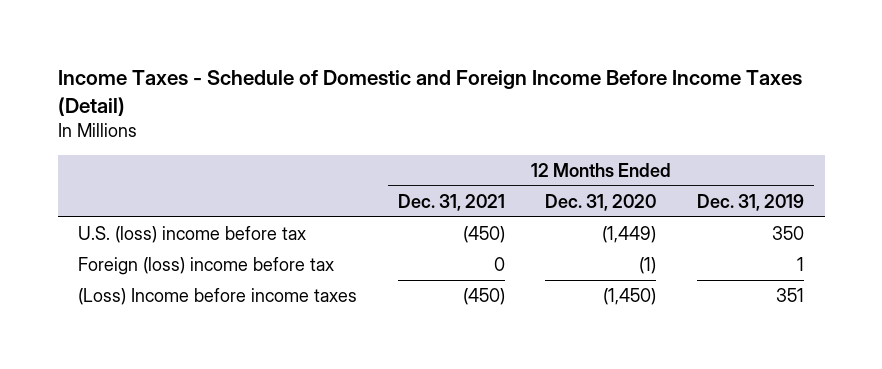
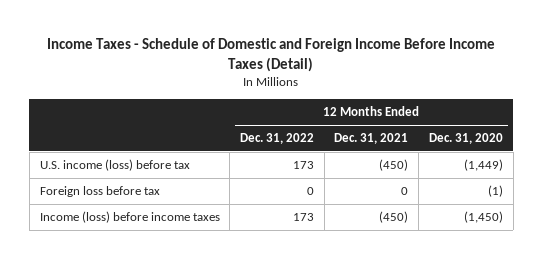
- | 12 Months Ended Dec. 31, 2021 | 12 Months Ended Dec. 31, 2020 | 12 Months Ended Dec. 31, 2019
+ | 12 Months Ended Dec. 31, 2022 | 12 Months Ended Dec. 31, 2021 | 12 Months Ended Dec. 31, 2020
- U.S. (loss) income before tax | (450) | (1,449) | 350
- Foreign (loss) income before tax | 0 | (1) | 1
- (Loss) Income before income taxes | (450) | (1,450) | 351
+ U.S. income (loss) before tax | 173 | (450) | (1,449)
+ Foreign loss before tax | 0 | 0 | (1)
+ Income (loss) before income taxes | 173 | (450) | (1,450)

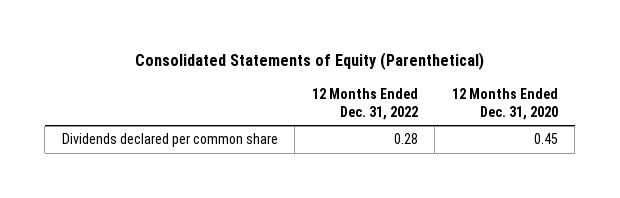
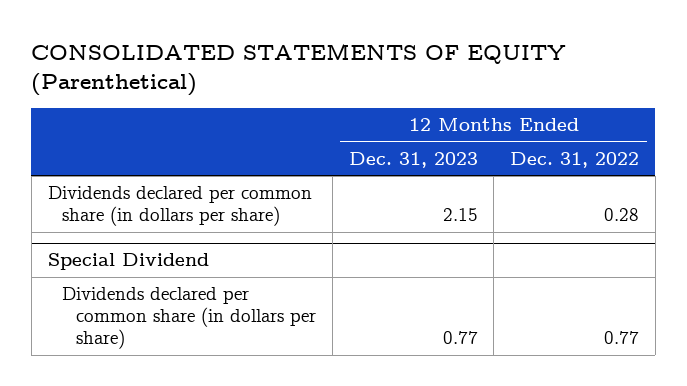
- Consolidated Statements of Equity (Parenthetical)
+ CONSOLIDATED STATEMENTS OF EQUITY (Parenthetical)
- | 12 Months Ended Dec. 31, 2022 | 12 Months Ended Dec. 31, 2020
+ | 12 Months Ended Dec. 31, 2023 | 12 Months Ended Dec. 31, 2022
- Dividends declared per common share | 0.28 | 0.45
+ Dividends declared per common share (in dollars per share) | 2.15 | 0.28
+ Special Dividend
+ Dividends declared per common share (in dollars per share) | 0.77 | 0.77

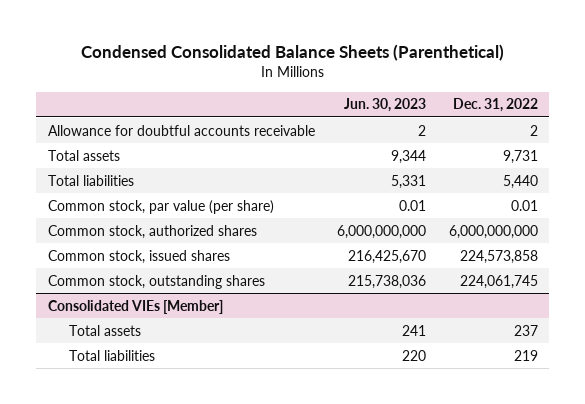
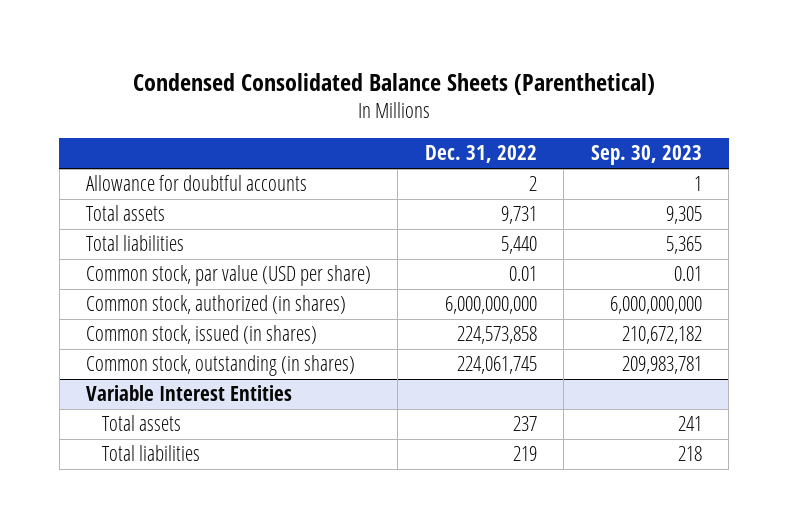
- | Jun. 30, 2023 | Dec. 31, 2022
+ | Dec. 31, 2022 | Sep. 30, 2023
- Allowance for doubtful accounts receivable | 2 | 2
+ Allowance for doubtful accounts | 2 | 1
- Common stock, par value (per share) | 0.01 | 0.01
- Common stock, authorized shares | 6,000,000,000 | 6,000,000,000
- Common stock, issued shares | 216,425,670 | 224,573,858
- Common stock, outstanding shares | 215,738,036 | 224,061,745
- Consolidated VIEs [Member]
+ Common stock, par value (USD per share) | 0.01 | 0.01
+ Common stock, authorized (in shares) | 6,000,000,000 | 6,000,000,000
+ Common stock, issued (in shares) | 224,573,858 | 210,672,182
+ Common stock, outstanding (in shares) | 224,061,745 | 209,983,781
+ Variable Interest Entities

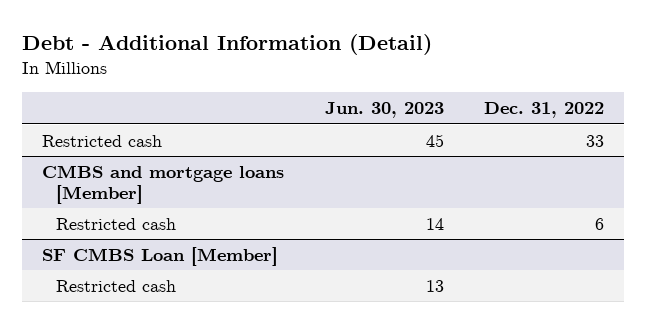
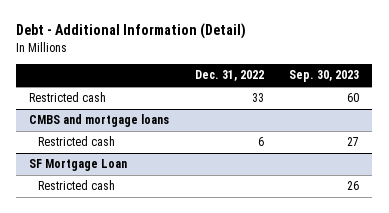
- | Jun. 30, 2023 | Dec. 31, 2022
+ | Dec. 31, 2022 | Sep. 30, 2023
- CMBS and mortgage loans [Member]
+ CMBS and mortgage loans
- SF CMBS Loan [Member]
+ SF Mortgage Loan

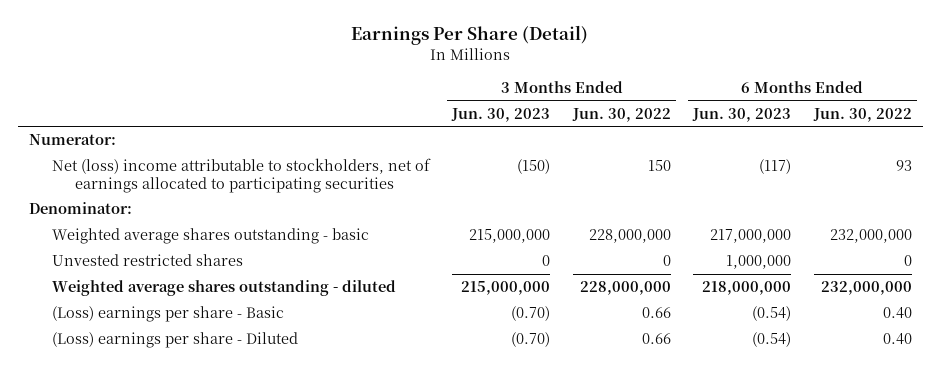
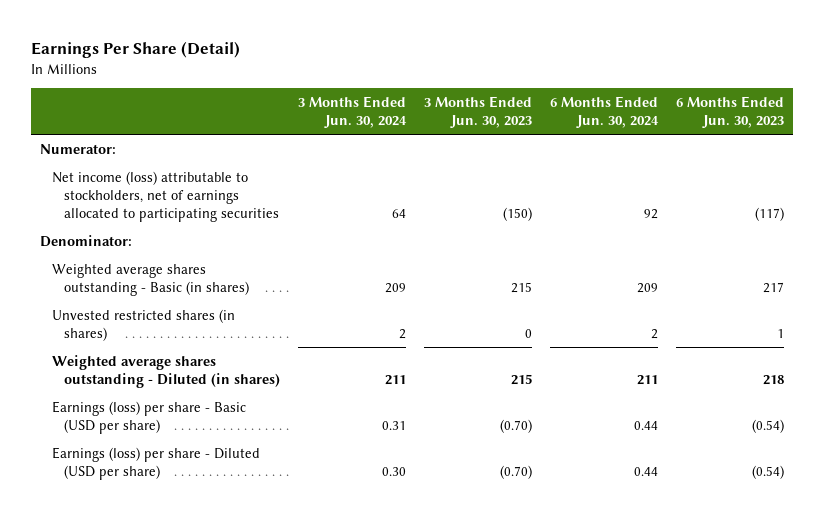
- | 3 Months Ended Jun. 30, 2023 | 3 Months Ended Jun. 30, 2022 | 6 Months Ended Jun. 30, 2023 | 6 Months Ended Jun. 30, 2022
+ | 3 Months Ended Jun. 30, 2024 | 3 Months Ended Jun. 30, 2023 | 6 Months Ended Jun. 30, 2024 | 6 Months Ended Jun. 30, 2023
- Net (loss) income attributable to stockholders, net of earnings allocated to participating securities | (150) | 150 | (117) | 93
+ Net income (loss) attributable to stockholders, net of earnings allocated to participating securities | 64 | (150) | 92 | (117)
- Weighted average shares outstanding - basic | 215,000,000 | 228,000,000 | 217,000,000 | 232,000,000
- Unvested restricted shares | 0 | 0 | 1,000,000 | 0
- Weighted average shares outstanding - diluted | 215,000,000 | 228,000,000 | 218,000,000 | 232,000,000
- (Loss) earnings per share - Basic | (0.70) | 0.66 | (0.54) | 0.40
- (Loss) earnings per share - Diluted | (0.70) | 0.66 | (0.54) | 0.40
+ Weighted average shares outstanding - Basic (in shares) | 209 | 215 | 209 | 217
+ Unvested restricted shares (in shares) | 2 | 0 | 2 | 1
+ Weighted average shares outstanding - Diluted (in shares) | 211 | 215 | 211 | 218
+ Earnings (loss) per share - Basic (USD per share) | 0.31 | (0.70) | 0.44 | (0.54)
+ Earnings (loss) per share - Diluted (USD per share) | 0.30 | (0.70) | 0.44 | (0.54)

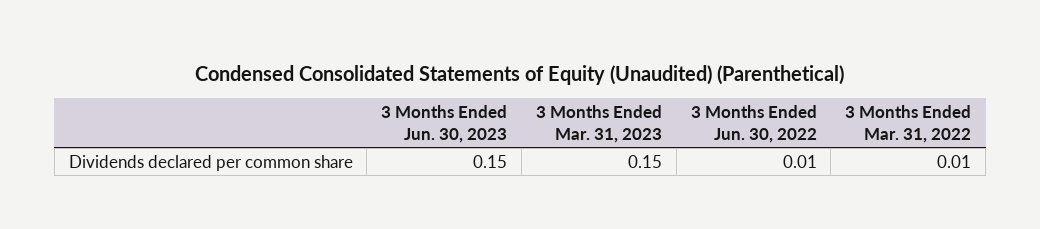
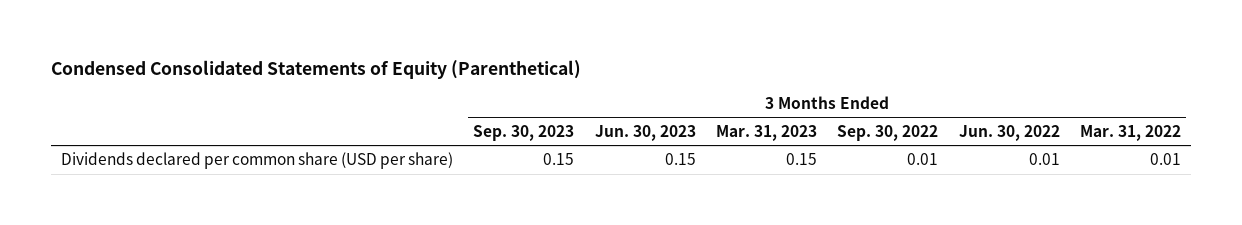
- Condensed Consolidated Statements of Equity (Unaudited) (Parenthetical)
+ Condensed Consolidated Statements of Equity (Parenthetical)
- | 3 Months Ended Jun. 30, 2023 | 3 Months Ended Mar. 31, 2023 | 3 Months Ended Jun. 30, 2022 | 3 Months Ended Mar. 31, 2022
+ | 3 Months Ended Sep. 30, 2023 | 3 Months Ended Jun. 30, 2023 | 3 Months Ended Mar. 31, 2023 | 3 Months Ended Sep. 30, 2022 | 3 Months Ended Jun. 30, 2022 | 3 Months Ended Mar. 31, 2022
- Dividends declared per common share | 0.15 | 0.15 | 0.01 | 0.01
+ Dividends declared per common share (USD per share) | 0.15 | 0.15 | 0.15 | 0.01 | 0.01 | 0.01

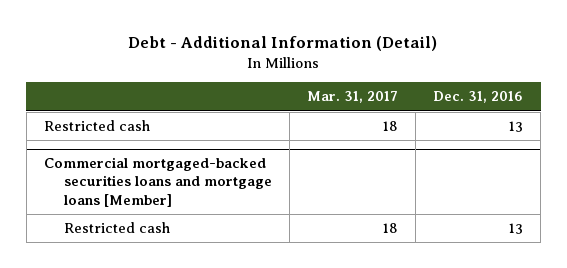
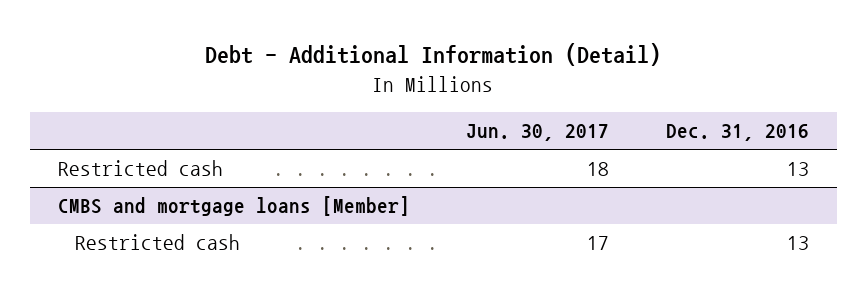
- | Mar. 31, 2017 | Dec. 31, 2016
+ | Jun. 30, 2017 | Dec. 31, 2016
- Commercial mortgaged-backed securities loans and mortgage loans [Member]
+ CMBS and mortgage loans [Member]

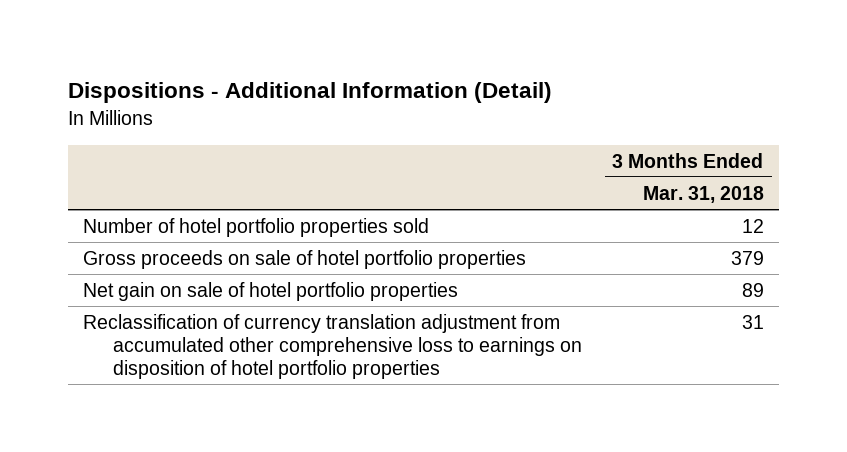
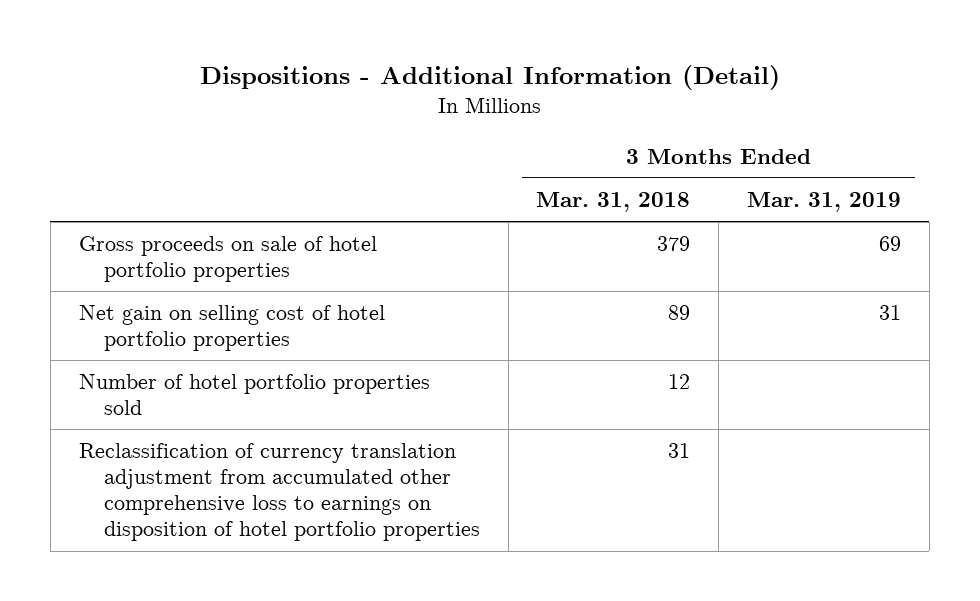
- | 3 Months Ended Mar. 31, 2018
+ | 3 Months Ended Mar. 31, 2018 | 3 Months Ended Mar. 31, 2019
- Net gain on sale of hotel portfolio properties | 89
+ Net gain on selling cost of hotel portfolio properties | 89 | 31
moved down: Number of hotel portfolio properties sold | 12 |

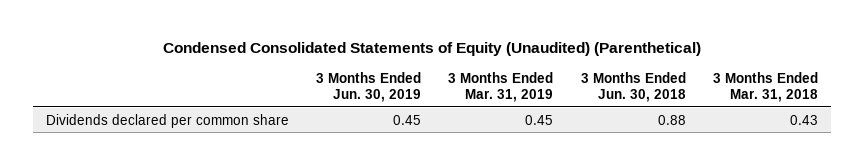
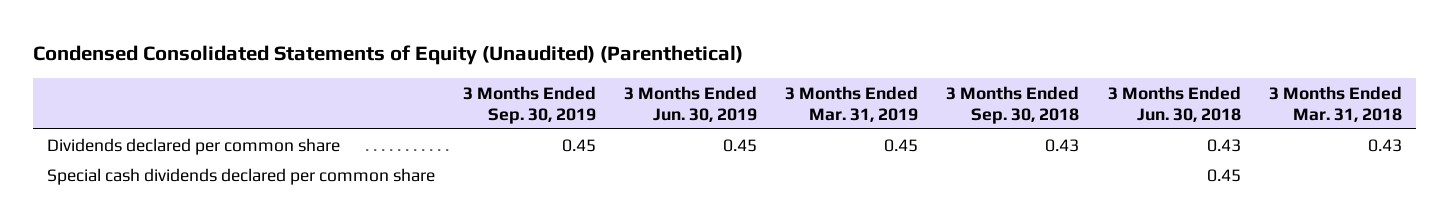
- | 3 Months Ended Jun. 30, 2019 | 3 Months Ended Mar. 31, 2019 | 3 Months Ended Jun. 30, 2018 | 3 Months Ended Mar. 31, 2018
+ | 3 Months Ended Sep. 30, 2019 | 3 Months Ended Jun. 30, 2019 | 3 Months Ended Mar. 31, 2019 | 3 Months Ended Sep. 30, 2018 | 3 Months Ended Jun. 30, 2018 | 3 Months Ended Mar. 31, 2018
- Dividends declared per common share | 0.45 | 0.45 | 0.88 | 0.43
+ Dividends declared per common share | 0.45 | 0.45 | 0.45 | 0.43 | 0.43 | 0.43
+ Special cash dividends declared per common share | | | | | 0.45 |

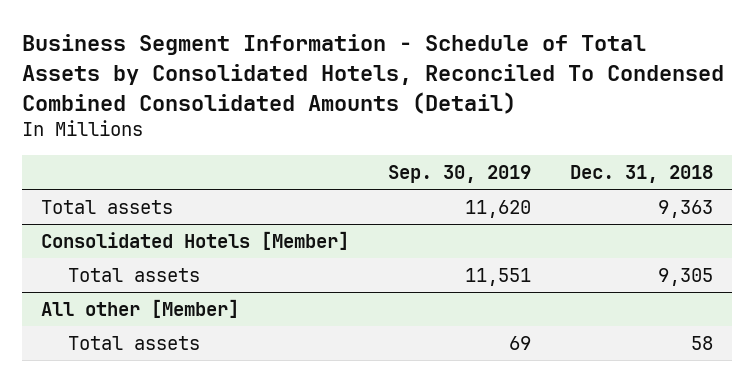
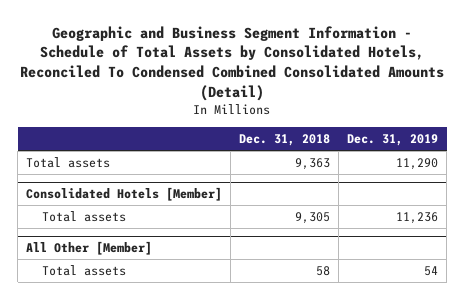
- Business Segment Information - Schedule of Total Assets by Consolidated Hotels, Reconciled To Condensed Combined Consolidated Amounts (Detail)
+ Geographic and Business Segment Information - Schedule of Total Assets by Consolidated Hotels, Reconciled To Condensed Combined Consolidated Amounts (Detail)
- | Sep. 30, 2019 | Dec. 31, 2018
+ | Dec. 31, 2018 | Dec. 31, 2019
- All other [Member]
+ All Other [Member]

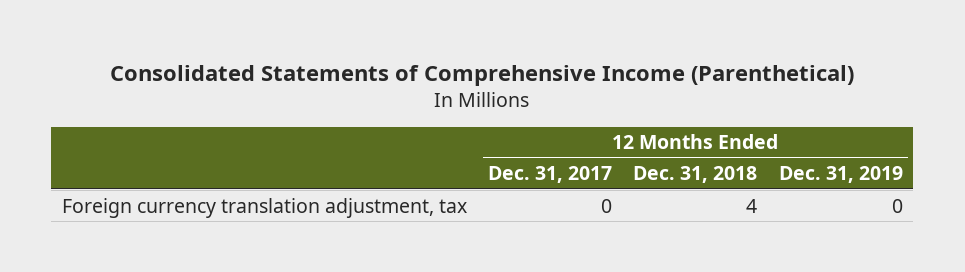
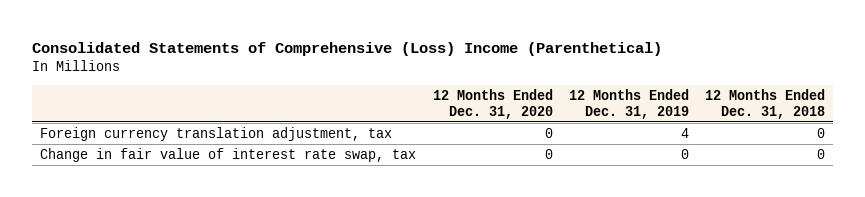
- Consolidated Statements of Comprehensive Income (Parenthetical)
+ Consolidated Statements of Comprehensive (Loss) Income (Parenthetical)
- | 12 Months Ended Dec. 31, 2017 | 12 Months Ended Dec. 31, 2018 | 12 Months Ended Dec. 31, 2019
+ | 12 Months Ended Dec. 31, 2020 | 12 Months Ended Dec. 31, 2019 | 12 Months Ended Dec. 31, 2018
- Foreign currency translation adjustment, tax | 0 | 4 | 0
+ Foreign currency translation adjustment, tax | 0 | 4 | 0
+ Change in fair value of interest rate swap, tax | 0 | 0 | 0

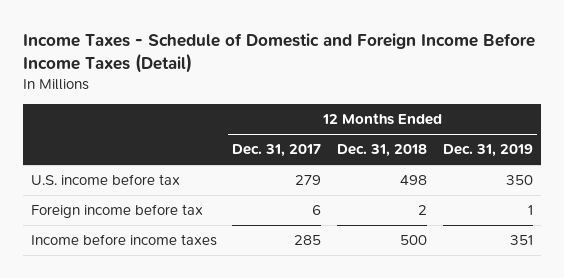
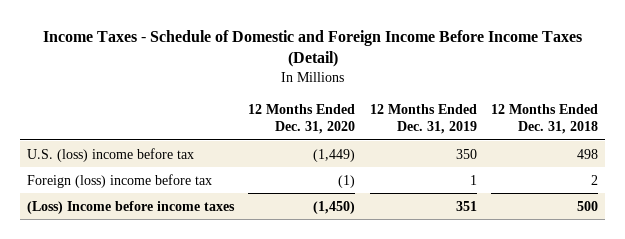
- | 12 Months Ended Dec. 31, 2017 | 12 Months Ended Dec. 31, 2018 | 12 Months Ended Dec. 31, 2019
+ | 12 Months Ended Dec. 31, 2020 | 12 Months Ended Dec. 31, 2019 | 12 Months Ended Dec. 31, 2018
- U.S. income before tax | 279 | 498 | 350
- Foreign income before tax | 6 | 2 | 1
- Income before income taxes | 285 | 500 | 351
+ U.S. (loss) income before tax | (1,449) | 350 | 498
+ Foreign (loss) income before tax | (1) | 1 | 2
+ (Loss) Income before income taxes | (1,450) | 351 | 500

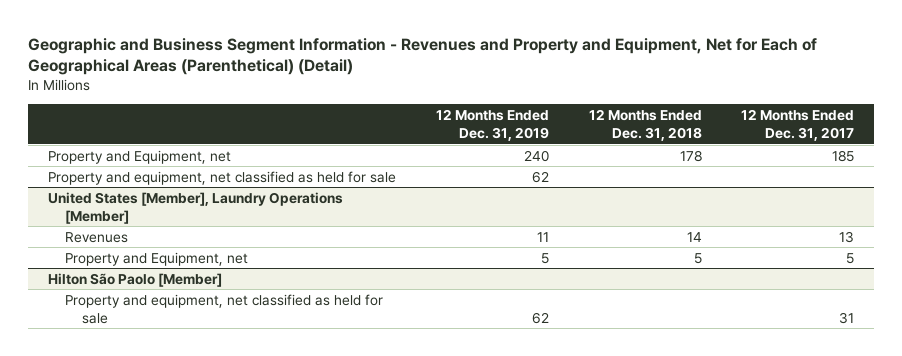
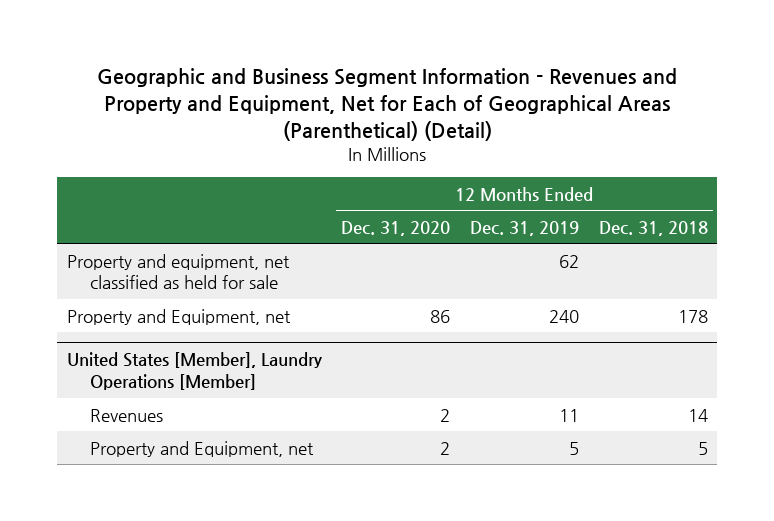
- | 12 Months Ended Dec. 31, 2019 | 12 Months Ended Dec. 31, 2018 | 12 Months Ended Dec. 31, 2017
+ | 12 Months Ended Dec. 31, 2020 | 12 Months Ended Dec. 31, 2019 | 12 Months Ended Dec. 31, 2018
moved down: Property and Equipment, net | 86 | 240 | 178
- Hilton São Paolo [Member]
- Property and equipment, net classified as held for sale | 62 | | 31

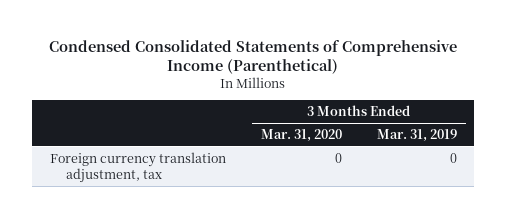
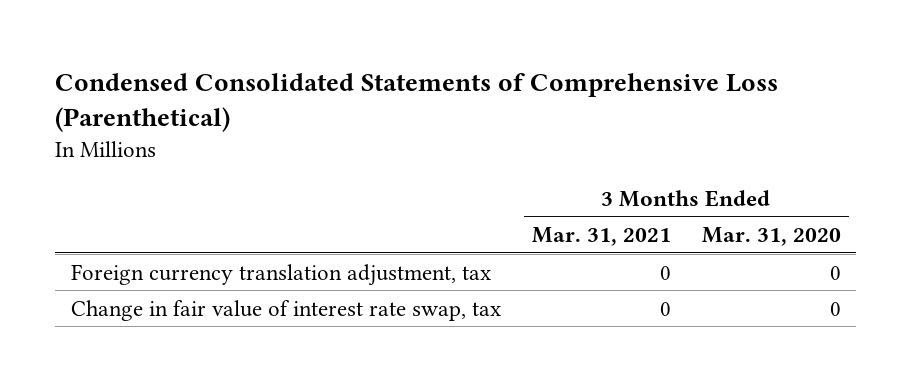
- Condensed Consolidated Statements of Comprehensive Income (Parenthetical)
+ Condensed Consolidated Statements of Comprehensive Loss (Parenthetical)
- | 3 Months Ended Mar. 31, 2020 | 3 Months Ended Mar. 31, 2019
+ | 3 Months Ended Mar. 31, 2021 | 3 Months Ended Mar. 31, 2020
+ Change in fair value of interest rate swap, tax | 0 | 0

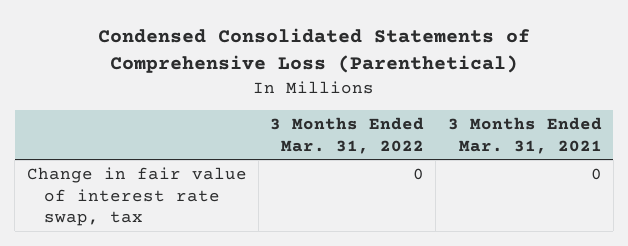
- | 3 Months Ended Mar. 31, 2021 | 3 Months Ended Mar. 31, 2020
+ | 3 Months Ended Mar. 31, 2022 | 3 Months Ended Mar. 31, 2021
- Foreign currency translation adjustment, tax | 0 | 0

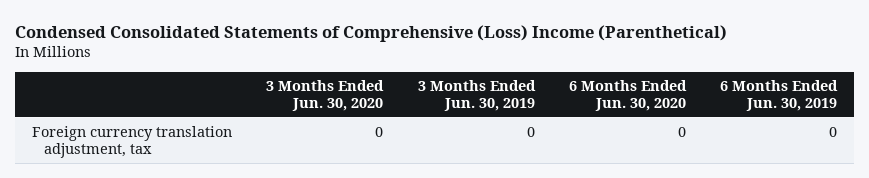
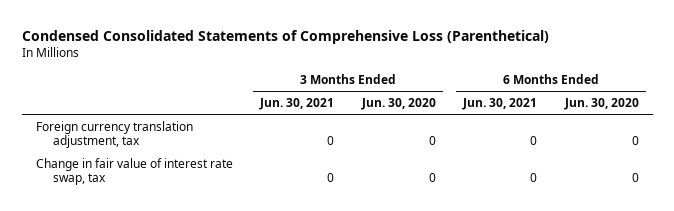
- Condensed Consolidated Statements of Comprehensive (Loss) Income (Parenthetical)
+ Condensed Consolidated Statements of Comprehensive Loss (Parenthetical)
- | 3 Months Ended Jun. 30, 2020 | 3 Months Ended Jun. 30, 2019 | 6 Months Ended Jun. 30, 2020 | 6 Months Ended Jun. 30, 2019
+ | 3 Months Ended Jun. 30, 2021 | 3 Months Ended Jun. 30, 2020 | 6 Months Ended Jun. 30, 2021 | 6 Months Ended Jun. 30, 2020
+ Change in fair value of interest rate swap, tax | 0 | 0 | 0 | 0

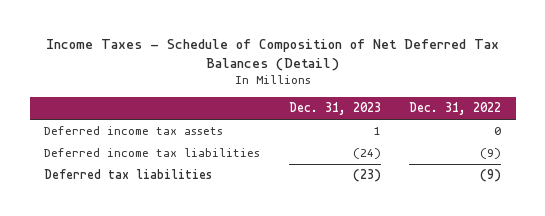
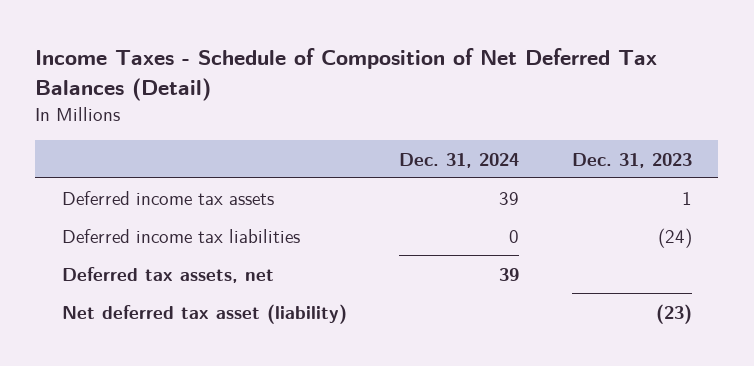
- | Dec. 31, 2023 | Dec. 31, 2022
+ | Dec. 31, 2024 | Dec. 31, 2023
- Deferred tax liabilities | (23) | (9)
+ Deferred tax assets, net | 39 |
+ Net deferred tax asset (liability) | | (23)

